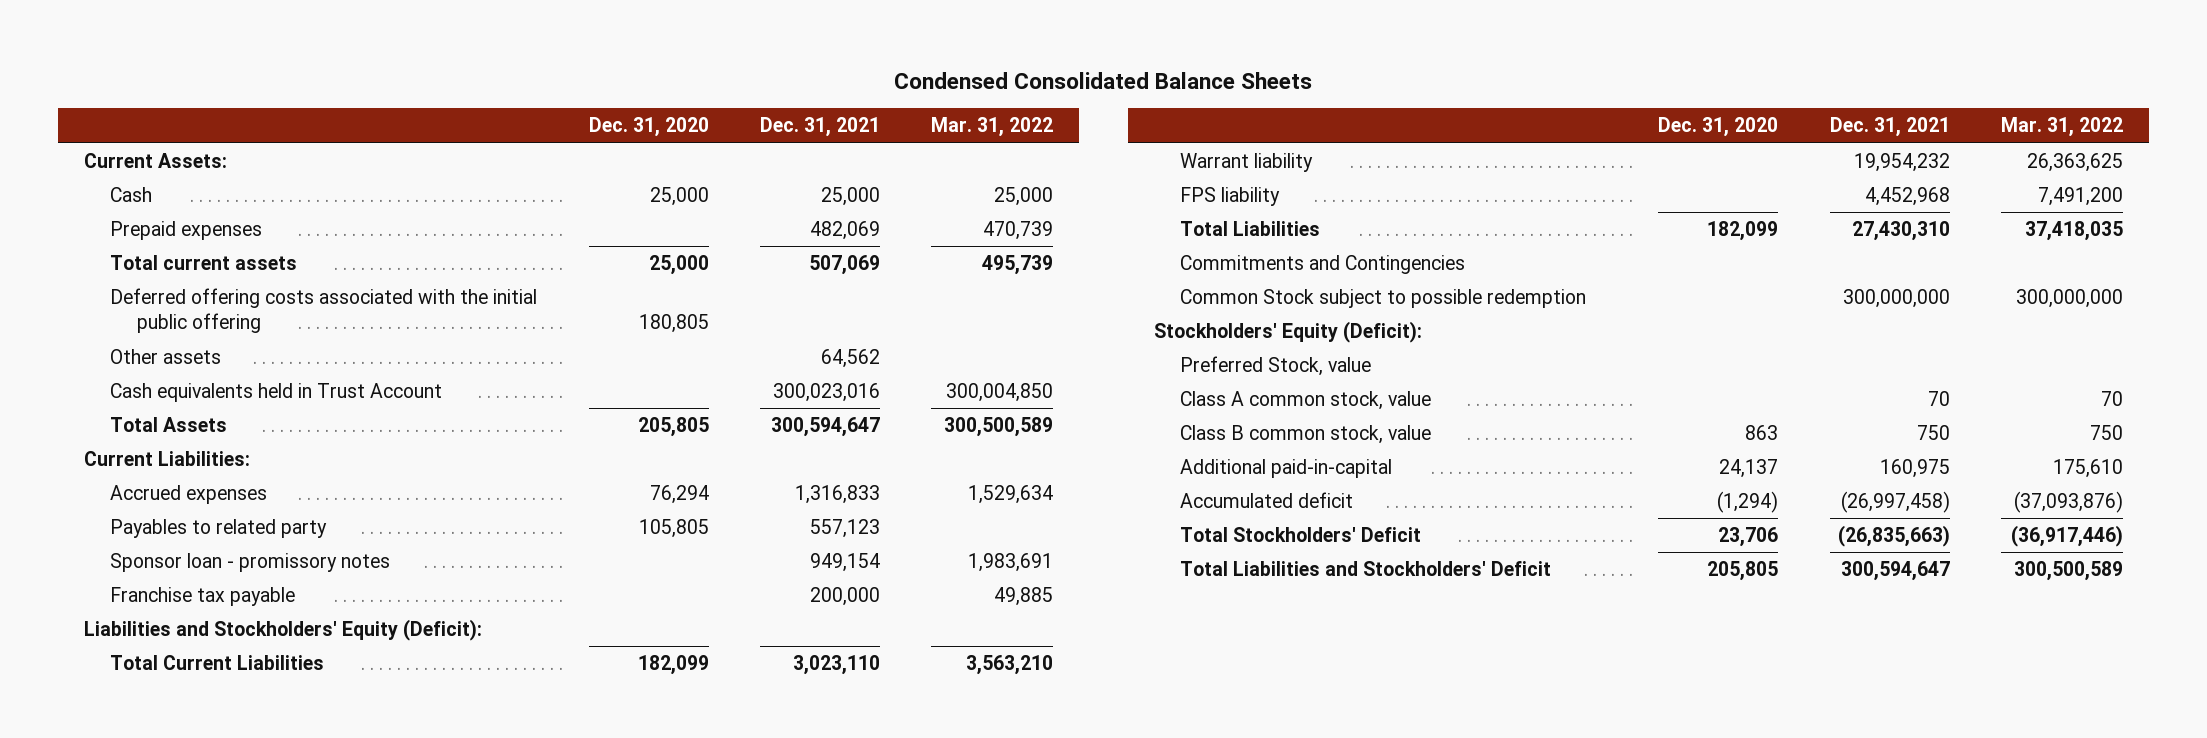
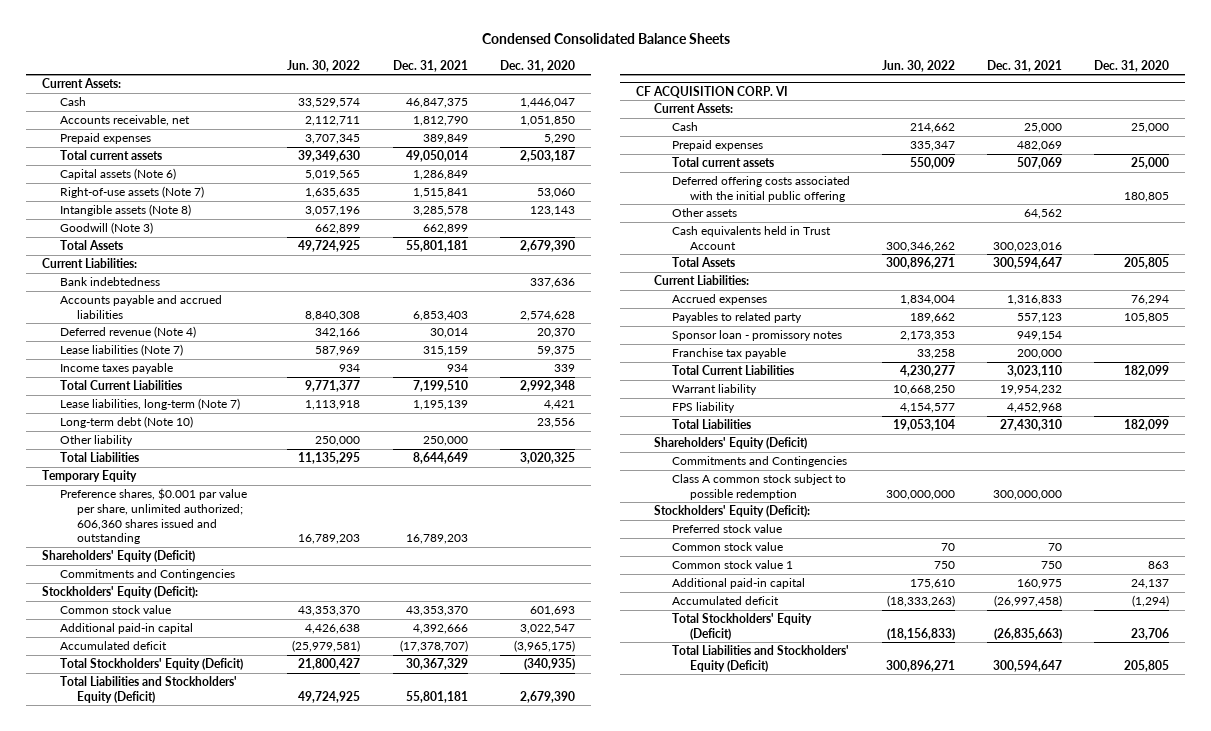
- | Dec. 31, 2020 | Dec. 31, 2021 | Mar. 31, 2022
+ | Jun. 30, 2022 | Dec. 31, 2021 | Dec. 31, 2020
+ Cash | 33,529,574 | 46,847,375 | 1,446,047
+ Accounts receivable, net | 2,112,711 | 1,812,790 | 1,051,850
+ Prepaid expenses | 3,707,345 | 389,849 | 5,290
+ Total current assets | 39,349,630 | 49,050,014 | 2,503,187
+ Capital assets (Note 6) | 5,019,565 | 1,286,849 |
+ Right-of-use assets (Note 7) | 1,635,635 | 1,515,841 | 53,060
+ Intangible assets (Note 8) | 3,057,196 | 3,285,578 | 123,143
+ Goodwill (Note 3) | 662,899 | 662,899 |
+ Total Assets | 49,724,925 | 55,801,181 | 2,679,390
+ Current Liabilities:
+ Bank indebtedness | | | 337,636
+ Accounts payable and accrued liabilities | 8,840,308 | 6,853,403 | 2,574,628
+ Deferred revenue (Note 4) | 342,166 | 30,014 | 20,370
+ Lease liabilities (Note 7) | 587,969 | 315,159 | 59,375
+ Income taxes payable | 934 | 934 | 339
+ Total Current Liabilities | 9,771,377 | 7,199,510 | 2,992,348
+ Lease liabilities, long-term (Note 7) | 1,113,918 | 1,195,139 | 4,421
+ Long-term debt (Note 10) | | | 23,556
+ Other liability | 250,000 | 250,000 |
+ Total Liabilities | 11,135,295 | 8,644,649 | 3,020,325
+ Temporary Equity
+ Preference shares, $0.001 par value per share, unlimited authorized; 606,360 shares issued and outstanding | 16,789,203 | 16,789,203 |
+ Shareholders' Equity (Deficit)
+ Commitments and Contingencies
+ Stockholders' Equity (Deficit):
+ Common stock value | 43,353,370 | 43,353,370 | 601,693
+ Additional paid-in capital | 4,426,638 | 4,392,666 | 3,022,547
+ Accumulated deficit | (25,979,581) | (17,378,707) | (3,965,175)
+ Total Stockholders' Equity (Deficit) | 21,800,427 | 30,367,329 | (340,935)
+ Total Liabilities and Stockholders' Equity (Deficit) | 49,724,925 | 55,801,181 | 2,679,390
+ CF ACQUISITION CORP. VI
+ Current Assets:
- Liabilities and Stockholders' Equity (Deficit):
+ Shareholders' Equity (Deficit)
- Common Stock subject to possible redemption | | 300,000,000 | 300,000,000
+ Class A common stock subject to possible redemption | 300,000,000 | 300,000,000 |
- Preferred Stock, value
- Class A common stock, value | | 70 | 70
- Class B common stock, value | 863 | 750 | 750
- Additional paid-in-capital | 24,137 | 160,975 | 175,610
+ Preferred stock value
+ Common stock value | 70 | 70 |
+ Common stock value 1 | 750 | 750 | 863
+ Additional paid-in capital | 175,610 | 160,975 | 24,137
- Total Stockholders' Deficit | 23,706 | (26,835,663) | (36,917,446)
- Total Liabilities and Stockholders' Deficit | 205,805 | 300,594,647 | 300,500,589
+ Total Stockholders' Equity (Deficit) | (18,156,833) | (26,835,663) | 23,706
+ Total Liabilities and Stockholders' Equity (Deficit) | 300,896,271 | 300,594,647 | 205,805

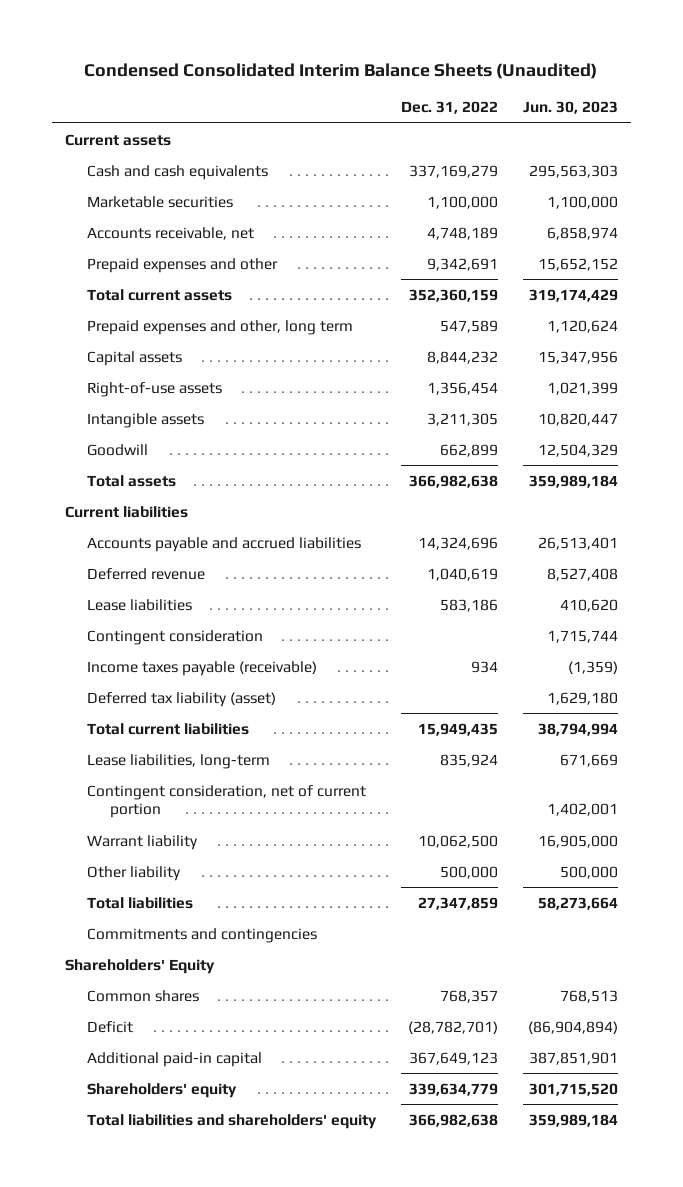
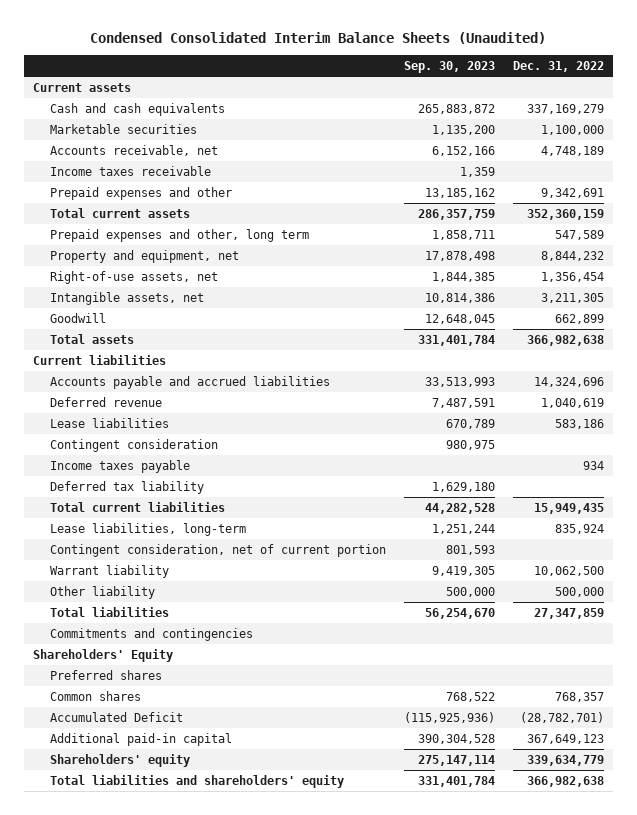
- | Dec. 31, 2022 | Jun. 30, 2023
+ | Sep. 30, 2023 | Dec. 31, 2022
+ Income taxes receivable | 1,359 |
- Capital assets | 8,844,232 | 15,347,956
- Right-of-use assets | 1,356,454 | 1,021,399
- Intangible assets | 3,211,305 | 10,820,447
+ Property and equipment, net | 17,878,498 | 8,844,232
+ Right-of-use assets, net | 1,844,385 | 1,356,454
+ Intangible assets, net | 10,814,386 | 3,211,305
- Income taxes payable (receivable) | 934 | (1,359)
- Deferred tax liability (asset) | | 1,629,180
+ Income taxes payable | | 934
+ Deferred tax liability | 1,629,180 |
+ Preferred shares
- Deficit | (28,782,701) | (86,904,894)
+ Accumulated Deficit | (115,925,936) | (28,782,701)

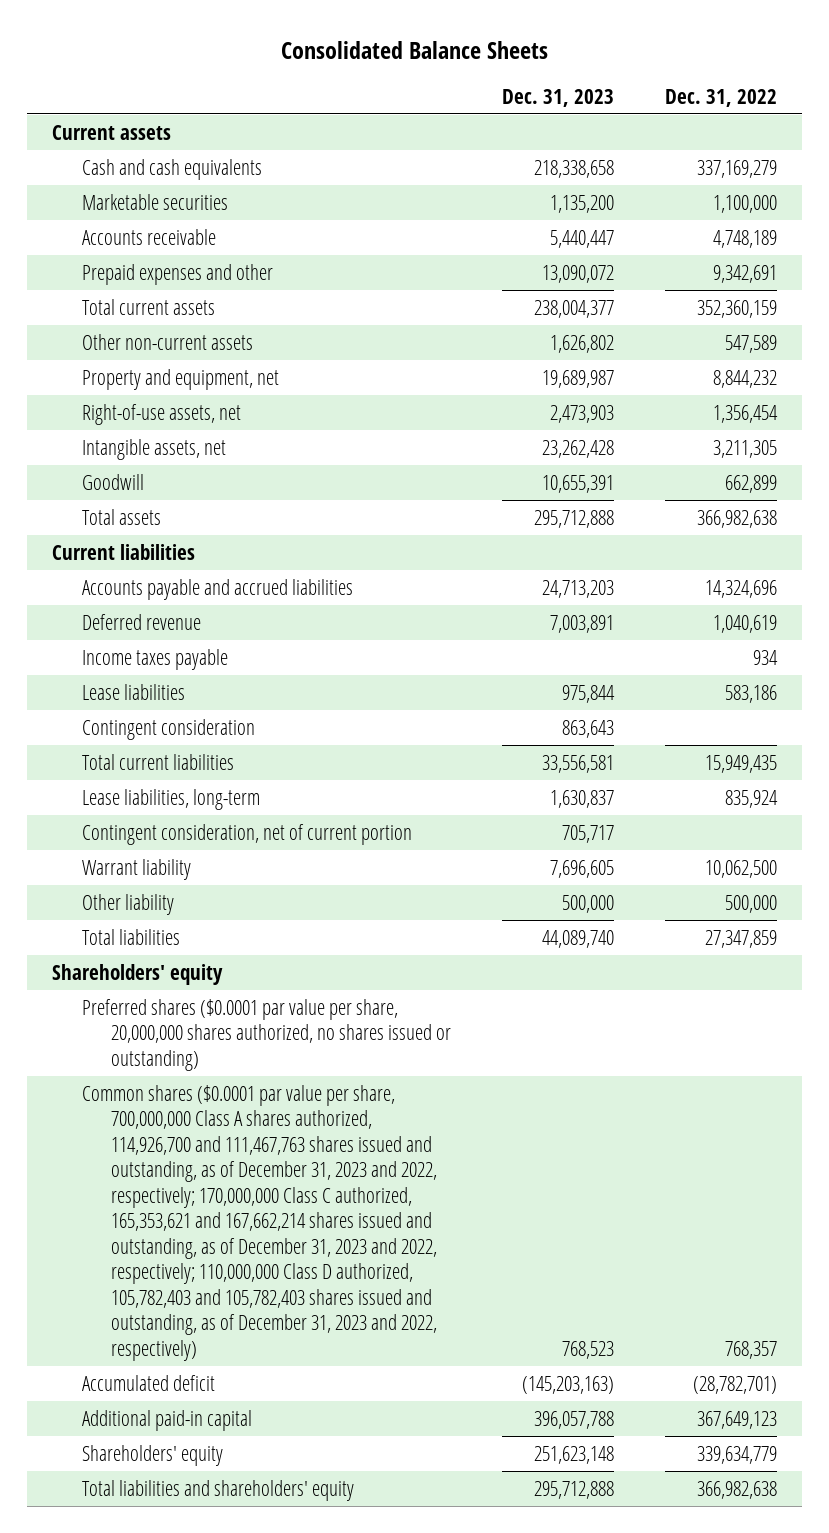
- Condensed Consolidated Interim Balance Sheets (Unaudited)
+ Consolidated Balance Sheets
- | Sep. 30, 2023 | Dec. 31, 2022
+ | Dec. 31, 2023 | Dec. 31, 2022
- Accounts receivable, net | 6,152,166 | 4,748,189
- Income taxes receivable | 1,359 |
+ Accounts receivable | 5,440,447 | 4,748,189
- Prepaid expenses and other, long term | 1,858,711 | 547,589
+ Other non-current assets | 1,626,802 | 547,589
moved up: Income taxes payable | | 934
- Deferred tax liability | 1,629,180 |
- Commitments and contingencies
- Shareholders' Equity
- Preferred shares
- Common shares | 768,522 | 768,357
- Accumulated Deficit | (115,925,936) | (28,782,701)
+ Shareholders' equity
+ Preferred shares ($0.0001 par value per share, 20,000,000 shares authorized, no shares issued or outstanding)
+ Common shares ($0.0001 par value per share, 700,000,000 Class A shares authorized, 114,926,700 and 111,467,763 shares issued and outstanding, as of December 31, 2023 and 2022, respectively; 170,000,000 Class C authorized, 165,353,621 and 167,662,214 shares issued and outstanding, as of December 31, 2023 and 2022, respectively; 110,000,000 Class D authorized, 105,782,403 and 105,782,403 shares issued and outstanding, as of December 31, 2023 and 2022, respectively) | 768,523 | 768,357
+ Accumulated deficit | (145,203,163) | (28,782,701)

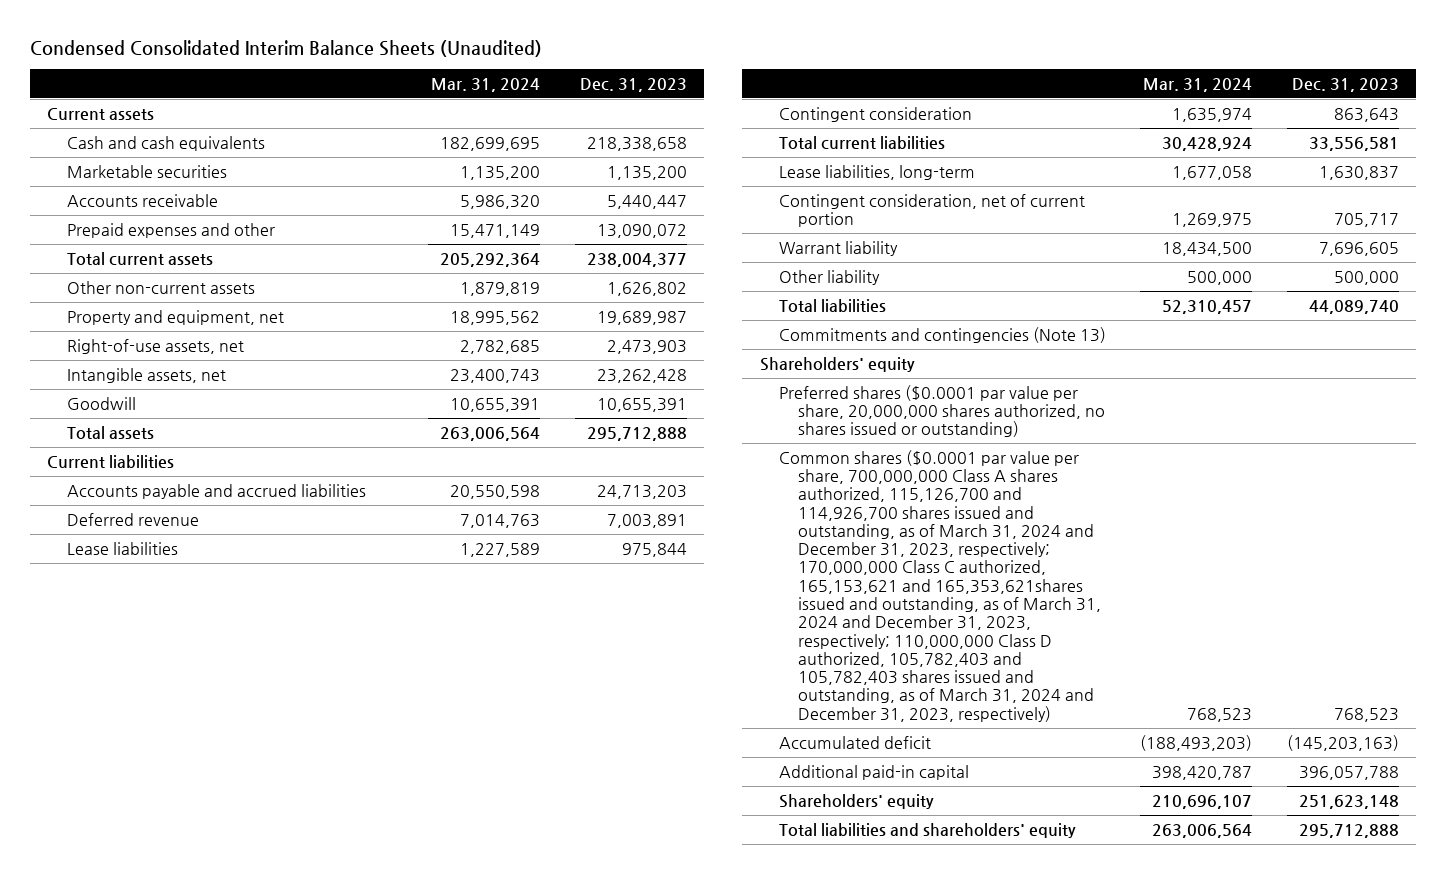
- Consolidated Balance Sheets
+ Condensed Consolidated Interim Balance Sheets (Unaudited)
- | Dec. 31, 2023 | Dec. 31, 2022
+ | Mar. 31, 2024 | Dec. 31, 2023
- Income taxes payable | | 934
+ Commitments and contingencies (Note 13)
- Common shares ($0.0001 par value per share, 700,000,000 Class A shares authorized, 114,926,700 and 111,467,763 shares issued and outstanding, as of December 31, 2023 and 2022, respectively; 170,000,000 Class C authorized, 165,353,621 and 167,662,214 shares issued and outstanding, as of December 31, 2023 and 2022, respectively; 110,000,000 Class D authorized, 105,782,403 and 105,782,403 shares issued and outstanding, as of December 31, 2023 and 2022, respectively) | 768,523 | 768,357
+ Common shares ($0.0001 par value per share, 700,000,000 Class A shares authorized, 115,126,700 and 114,926,700 shares issued and outstanding, as of March 31, 2024 and December 31, 2023, respectively; 170,000,000 Class C authorized, 165,153,621 and 165,353,621shares issued and outstanding, as of March 31, 2024 and December 31, 2023, respectively; 110,000,000 Class D authorized, 105,782,403 and 105,782,403 shares issued and outstanding, as of March 31, 2024 and December 31, 2023, respectively) | 768,523 | 768,523

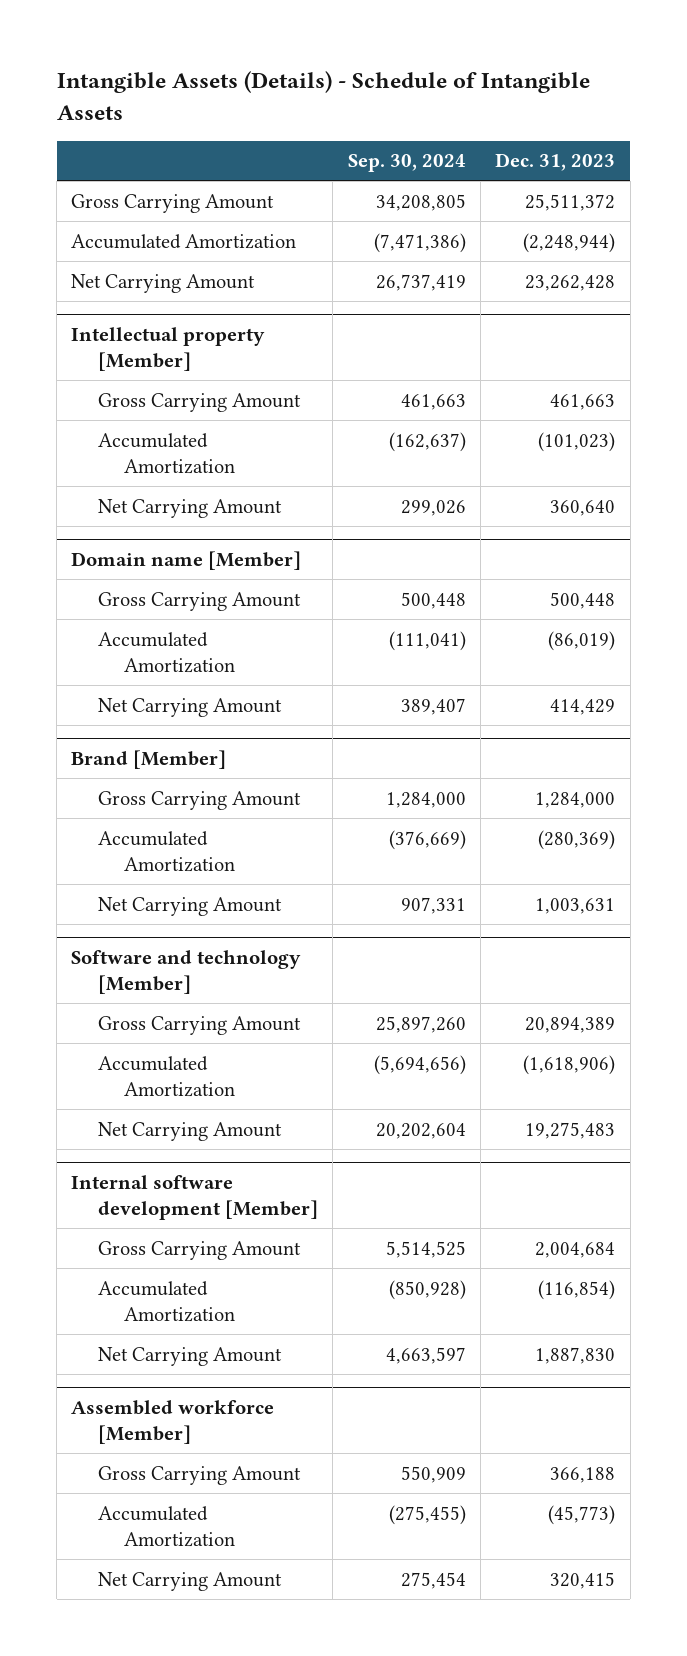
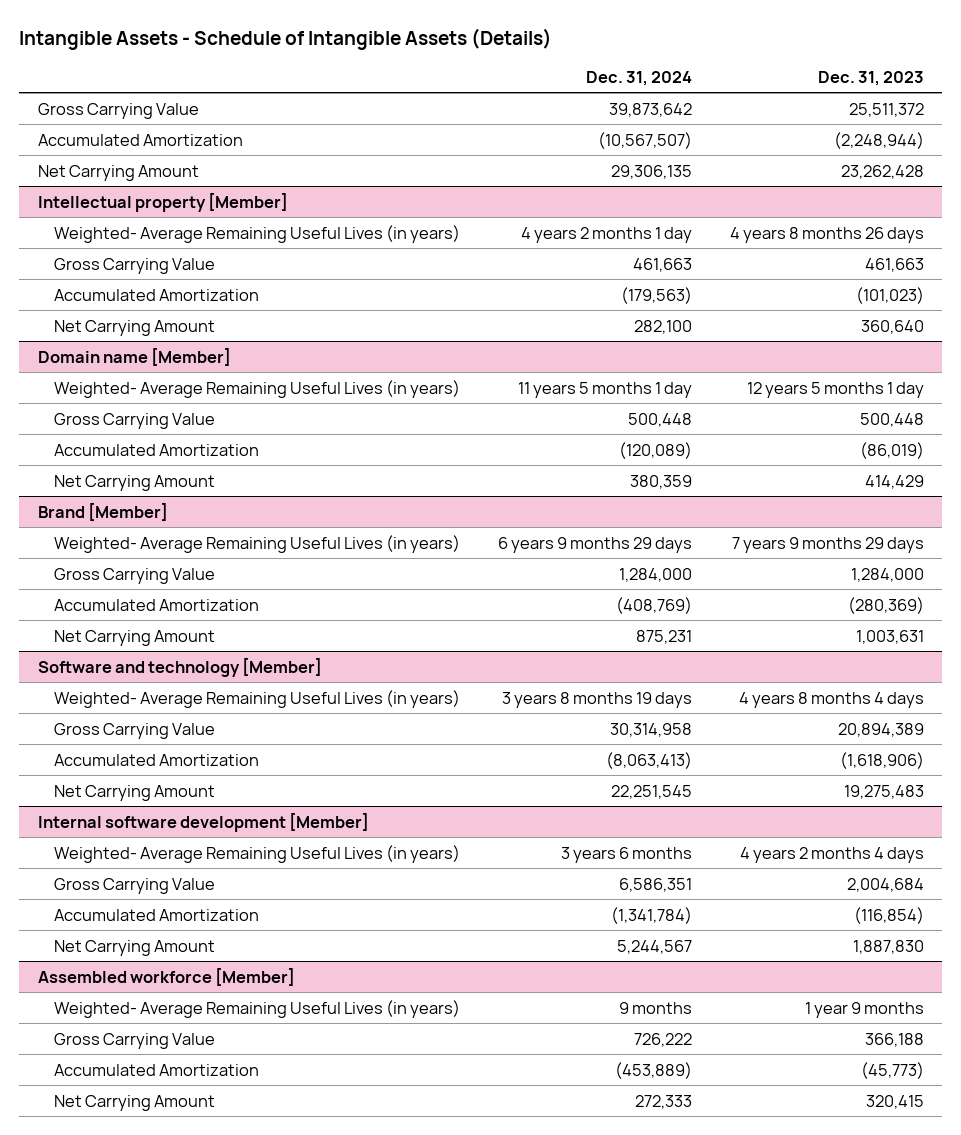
- Intangible Assets (Details) - Schedule of Intangible Assets
+ Intangible Assets - Schedule of Intangible Assets (Details)
- | Sep. 30, 2024 | Dec. 31, 2023
+ | Dec. 31, 2024 | Dec. 31, 2023
- Gross Carrying Amount | 34,208,805 | 25,511,372
+ Gross Carrying Value | 39,873,642 | 25,511,372
@ Intellectual property [Member]
- Gross Carrying Amount | 461,663 | 461,663
+ Weighted- Average Remaining Useful Lives (in years) | 4 years 2 months 1 day | 4 years 8 months 26 days
+ Gross Carrying Value | 461,663 | 461,663
@ Domain name [Member]
- Gross Carrying Amount | 500,448 | 500,448
+ Weighted- Average Remaining Useful Lives (in years) | 11 years 5 months 1 day | 12 years 5 months 1 day
+ Gross Carrying Value | 500,448 | 500,448
@ Brand [Member]
- Gross Carrying Amount | 1,284,000 | 1,284,000
+ Weighted- Average Remaining Useful Lives (in years) | 6 years 9 months 29 days | 7 years 9 months 29 days
+ Gross Carrying Value | 1,284,000 | 1,284,000
@ Software and technology [Member]
- Gross Carrying Amount | 25,897,260 | 20,894,389
+ Weighted- Average Remaining Useful Lives (in years) | 3 years 8 months 19 days | 4 years 8 months 4 days
+ Gross Carrying Value | 30,314,958 | 20,894,389
@ Internal software development [Member]
- Gross Carrying Amount | 5,514,525 | 2,004,684
+ Weighted- Average Remaining Useful Lives (in years) | 3 years 6 months | 4 years 2 months 4 days
+ Gross Carrying Value | 6,586,351 | 2,004,684
@ Assembled workforce [Member]
- Gross Carrying Amount | 550,909 | 366,188
+ Weighted- Average Remaining Useful Lives (in years) | 9 months | 1 year 9 months
+ Gross Carrying Value | 726,222 | 366,188

